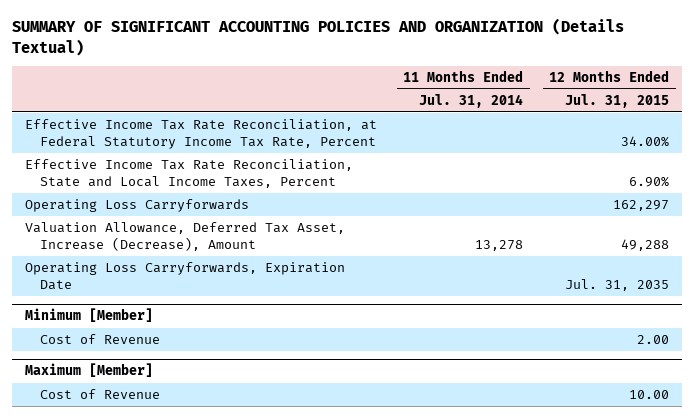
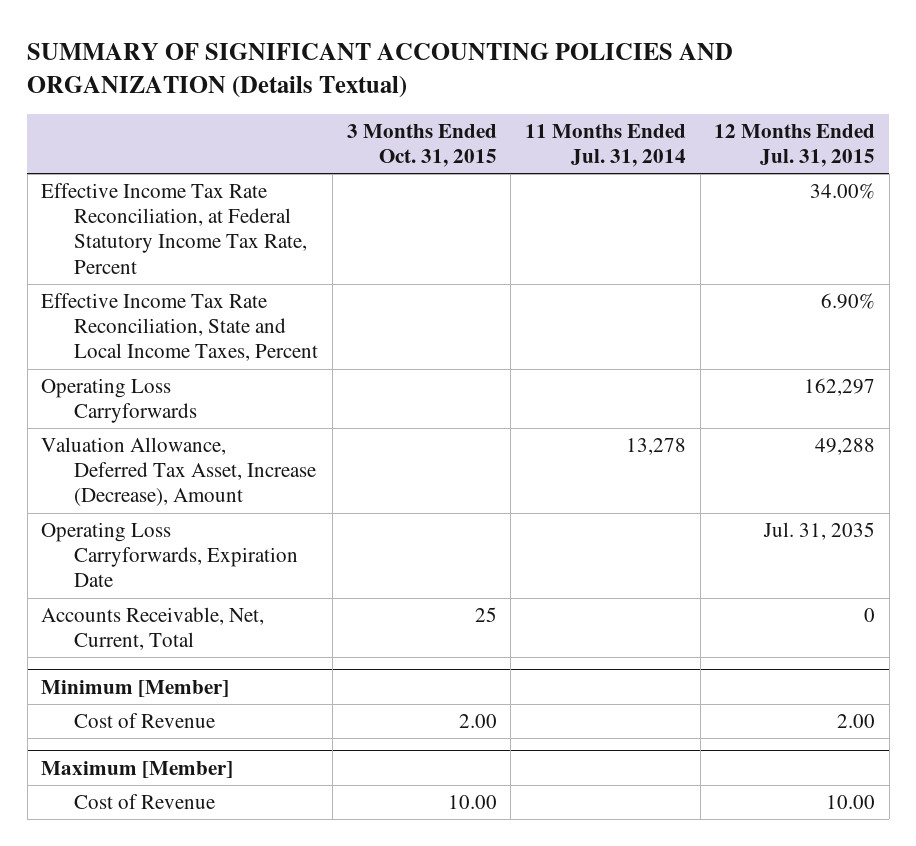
- | 11 Months Ended Jul. 31, 2014 | 12 Months Ended Jul. 31, 2015
+ | 3 Months Ended Oct. 31, 2015 | 11 Months Ended Jul. 31, 2014 | 12 Months Ended Jul. 31, 2015
+ Accounts Receivable, Net, Current, Total | 25 | | 0

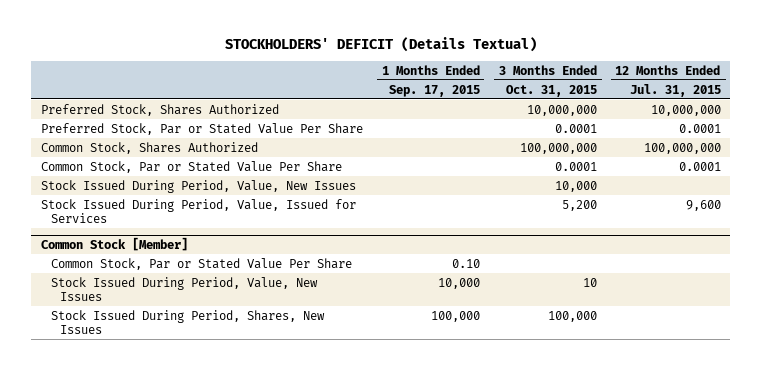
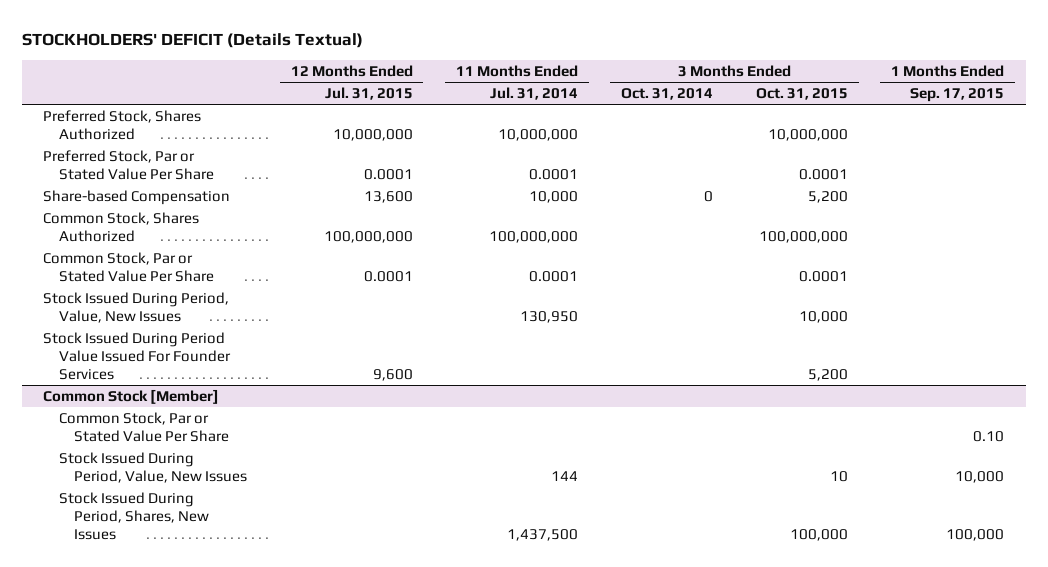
- | 1 Months Ended Sep. 17, 2015 | 3 Months Ended Oct. 31, 2015 | 12 Months Ended Jul. 31, 2015
+ | 12 Months Ended Jul. 31, 2015 | 11 Months Ended Jul. 31, 2014 | 3 Months Ended Oct. 31, 2014 | 3 Months Ended Oct. 31, 2015 | 1 Months Ended Sep. 17, 2015
+ Share-based Compensation | 13,600 | 10,000 | 0 | 5,200 |
- Stock Issued During Period, Value, Issued for Services | | 5,200 | 9,600
+ Stock Issued During Period Value Issued For Founder Services | 9,600 | | | 5,200 |

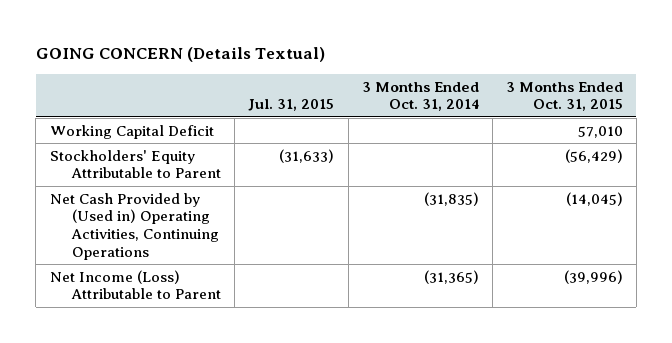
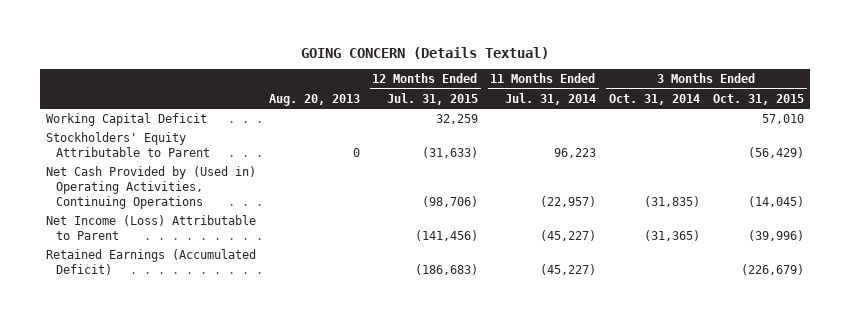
- | Jul. 31, 2015 | 3 Months Ended Oct. 31, 2014 | 3 Months Ended Oct. 31, 2015
+ | Aug. 20, 2013 | 12 Months Ended Jul. 31, 2015 | 11 Months Ended Jul. 31, 2014 | 3 Months Ended Oct. 31, 2014 | 3 Months Ended Oct. 31, 2015
+ Retained Earnings (Accumulated Deficit) | | (186,683) | (45,227) | | (226,679)

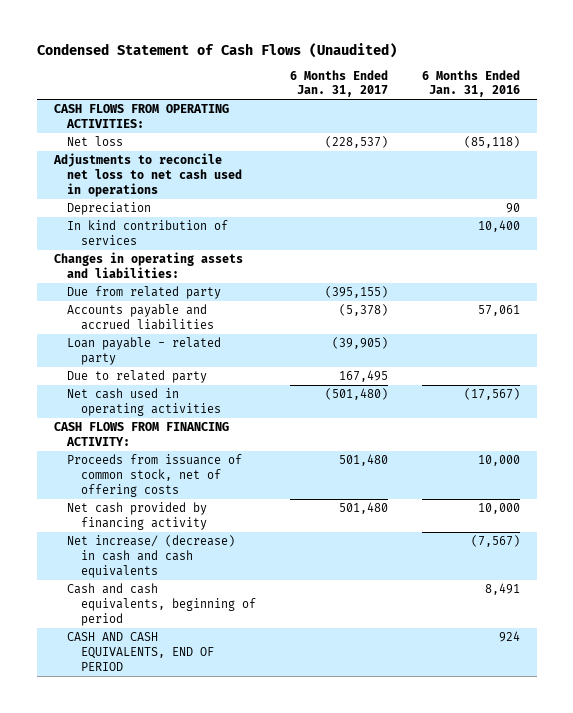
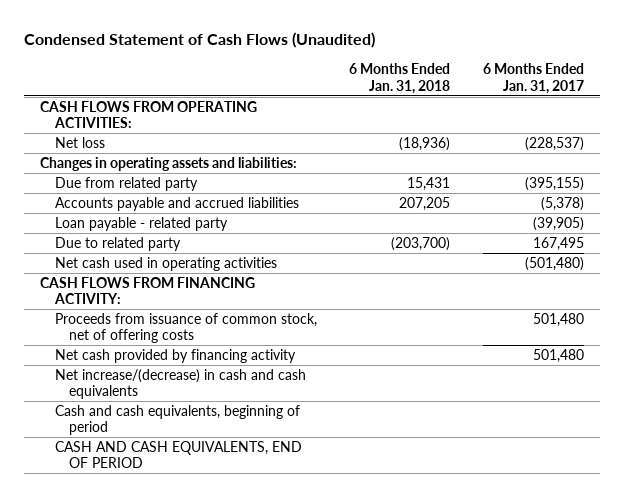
- | 6 Months Ended Jan. 31, 2017 | 6 Months Ended Jan. 31, 2016
+ | 6 Months Ended Jan. 31, 2018 | 6 Months Ended Jan. 31, 2017
- Adjustments to reconcile net loss to net cash used in operations
- Depreciation | | 90
- In kind contribution of services | | 10,400
- Net increase/ (decrease) in cash and cash equivalents | | (7,567)
+ Net increase/(decrease) in cash and cash equivalents

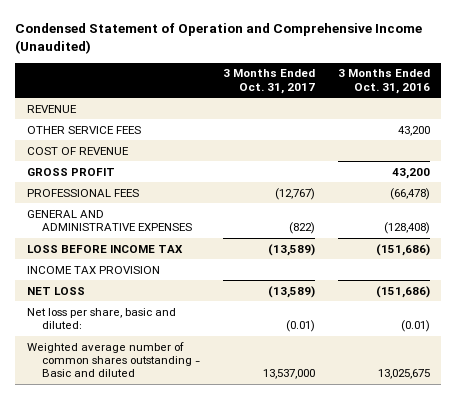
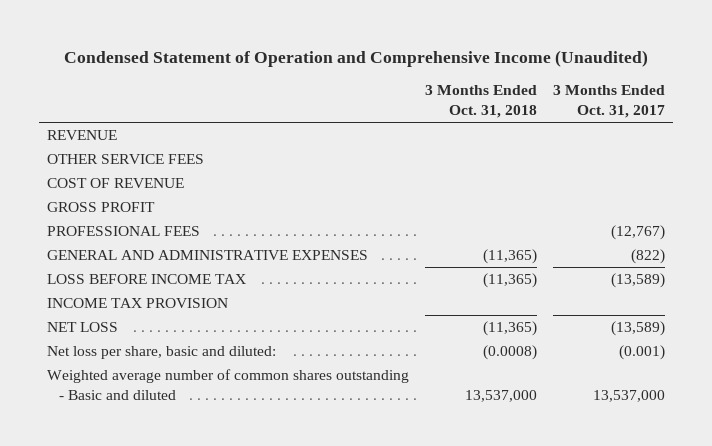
- | 3 Months Ended Oct. 31, 2017 | 3 Months Ended Oct. 31, 2016
+ | 3 Months Ended Oct. 31, 2018 | 3 Months Ended Oct. 31, 2017
- Net loss per share, basic and diluted: | (0.01) | (0.01)
+ Net loss per share, basic and diluted: | (0.0008) | (0.001)

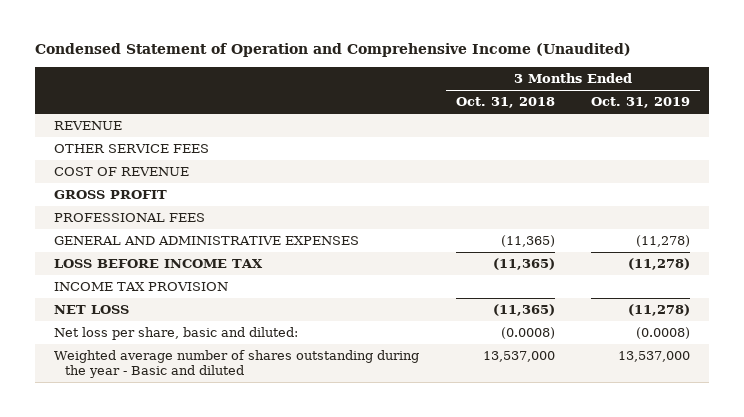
- | 3 Months Ended Oct. 31, 2018 | 3 Months Ended Oct. 31, 2017
+ | 3 Months Ended Oct. 31, 2018 | 3 Months Ended Oct. 31, 2019
- Weighted average number of common shares outstanding - Basic and diluted | 13,537,000 | 13,537,000
+ Weighted average number of shares outstanding during the year - Basic and diluted | 13,537,000 | 13,537,000

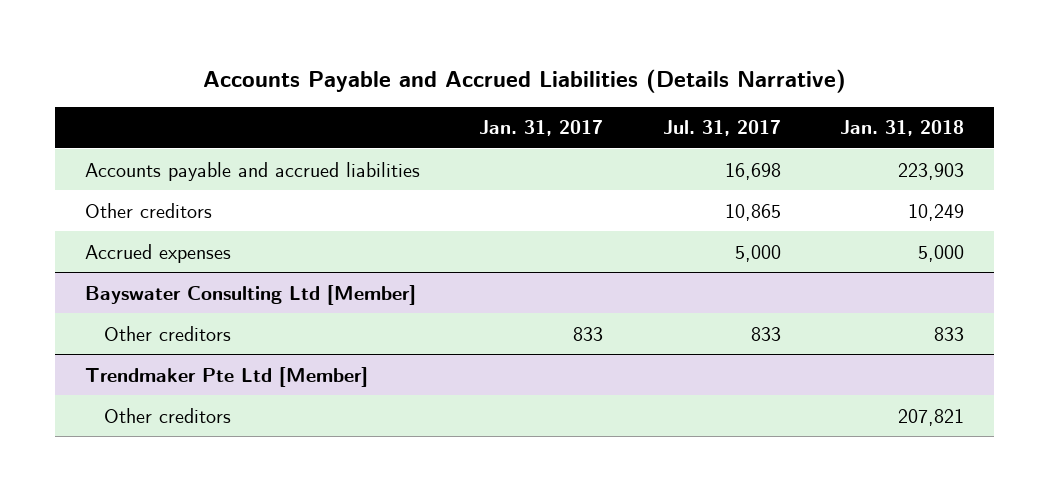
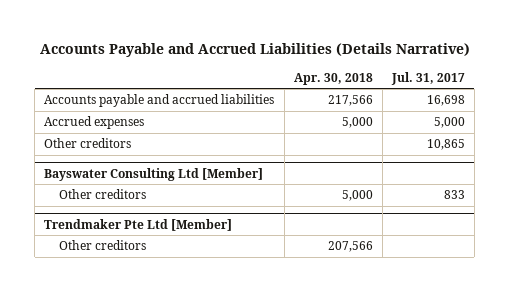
- | Jan. 31, 2017 | Jul. 31, 2017 | Jan. 31, 2018
+ | Apr. 30, 2018 | Jul. 31, 2017
moved down: Other creditors | | 10,865

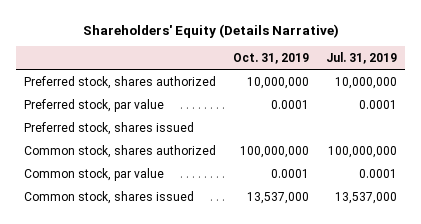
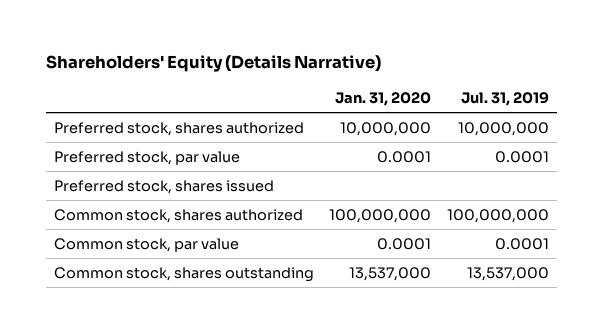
- | Oct. 31, 2019 | Jul. 31, 2019
+ | Jan. 31, 2020 | Jul. 31, 2019
- Common stock, shares issued | 13,537,000 | 13,537,000
+ Common stock, shares outstanding | 13,537,000 | 13,537,000

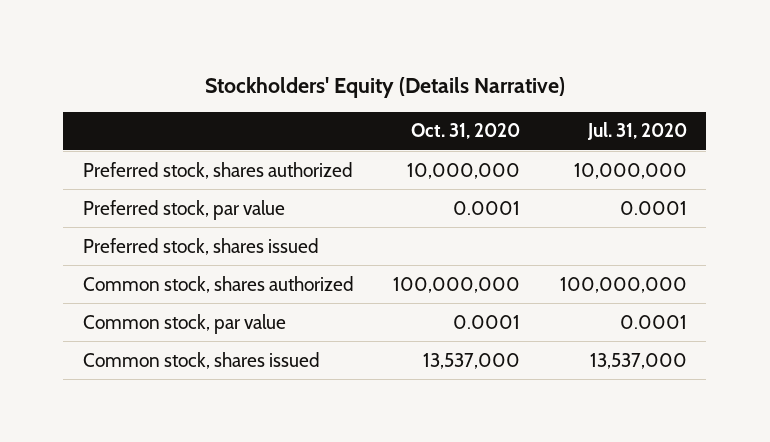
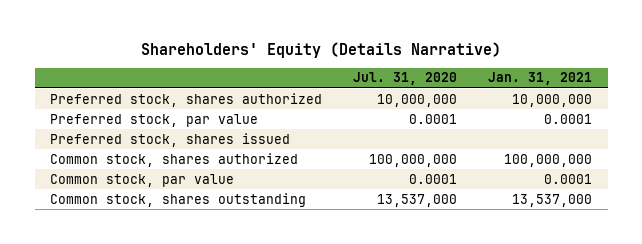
- Stockholders' Equity (Details Narrative)
+ Shareholders' Equity (Details Narrative)
- | Oct. 31, 2020 | Jul. 31, 2020
+ | Jul. 31, 2020 | Jan. 31, 2021
- Common stock, shares issued | 13,537,000 | 13,537,000
+ Common stock, shares outstanding | 13,537,000 | 13,537,000

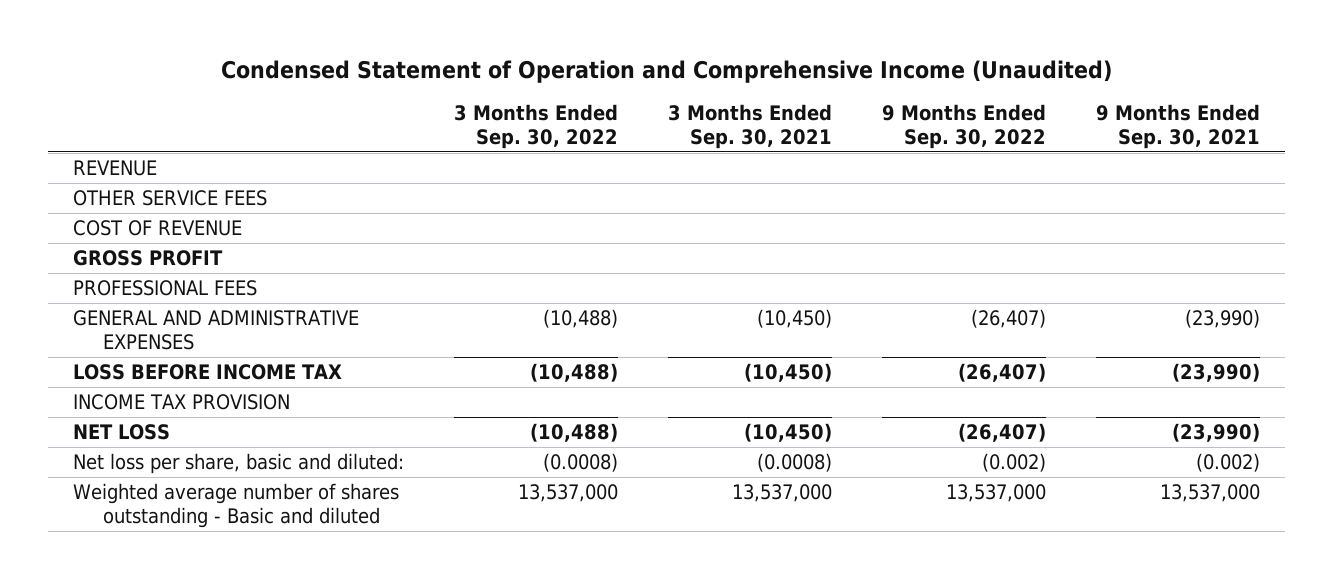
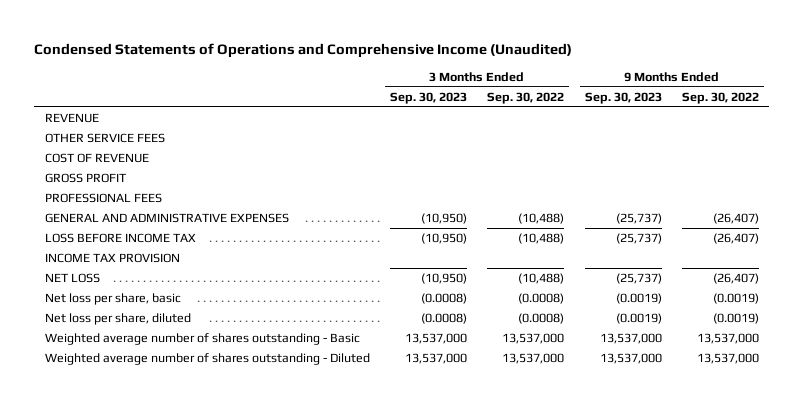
- Condensed Statement of Operation and Comprehensive Income (Unaudited)
+ Condensed Statements of Operations and Comprehensive Income (Unaudited)
- | 3 Months Ended Sep. 30, 2022 | 3 Months Ended Sep. 30, 2021 | 9 Months Ended Sep. 30, 2022 | 9 Months Ended Sep. 30, 2021
+ | 3 Months Ended Sep. 30, 2023 | 3 Months Ended Sep. 30, 2022 | 9 Months Ended Sep. 30, 2023 | 9 Months Ended Sep. 30, 2022
- Net loss per share, basic and diluted: | (0.0008) | (0.0008) | (0.002) | (0.002)
- Weighted average number of shares outstanding - Basic and diluted | 13,537,000 | 13,537,000 | 13,537,000 | 13,537,000
+ Net loss per share, basic | (0.0008) | (0.0008) | (0.0019) | (0.0019)
+ Net loss per share, diluted | (0.0008) | (0.0008) | (0.0019) | (0.0019)
+ Weighted average number of shares outstanding - Basic | 13,537,000 | 13,537,000 | 13,537,000 | 13,537,000
+ Weighted average number of shares outstanding - Diluted | 13,537,000 | 13,537,000 | 13,537,000 | 13,537,000

